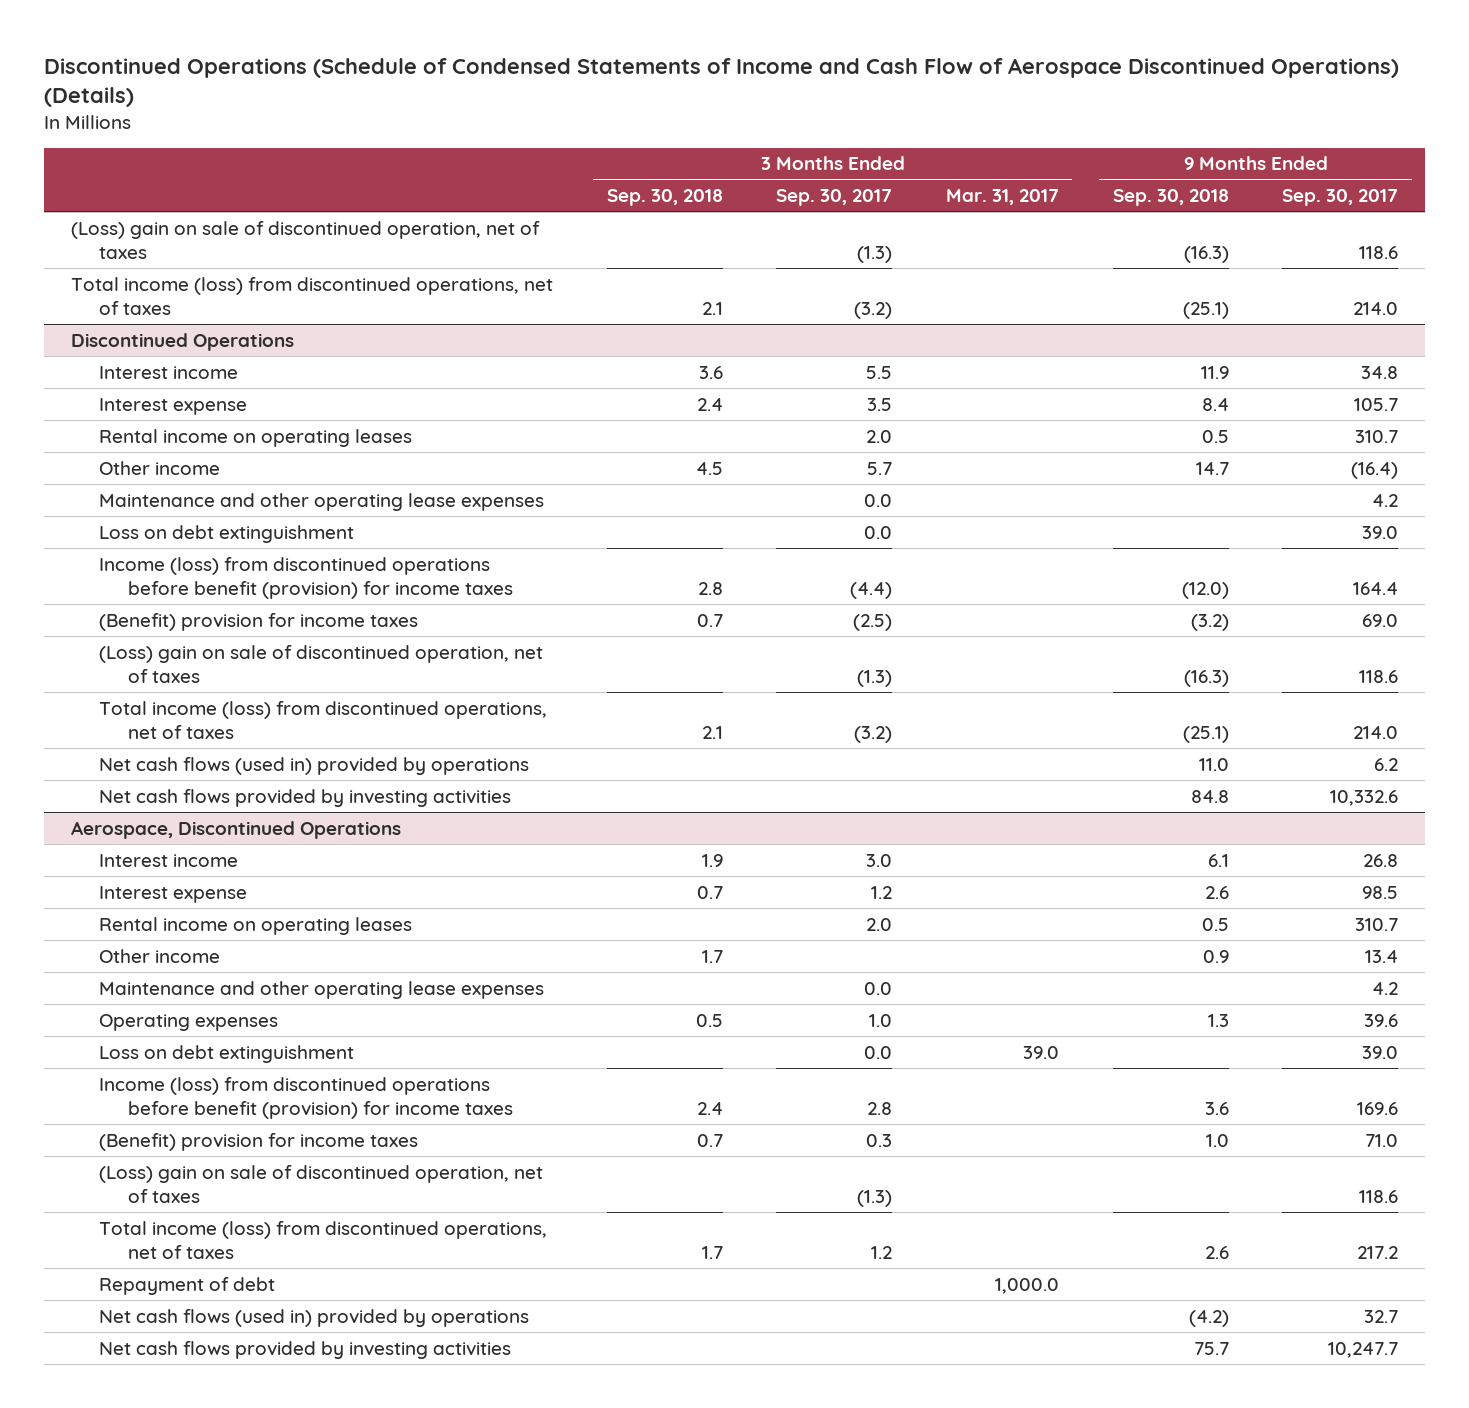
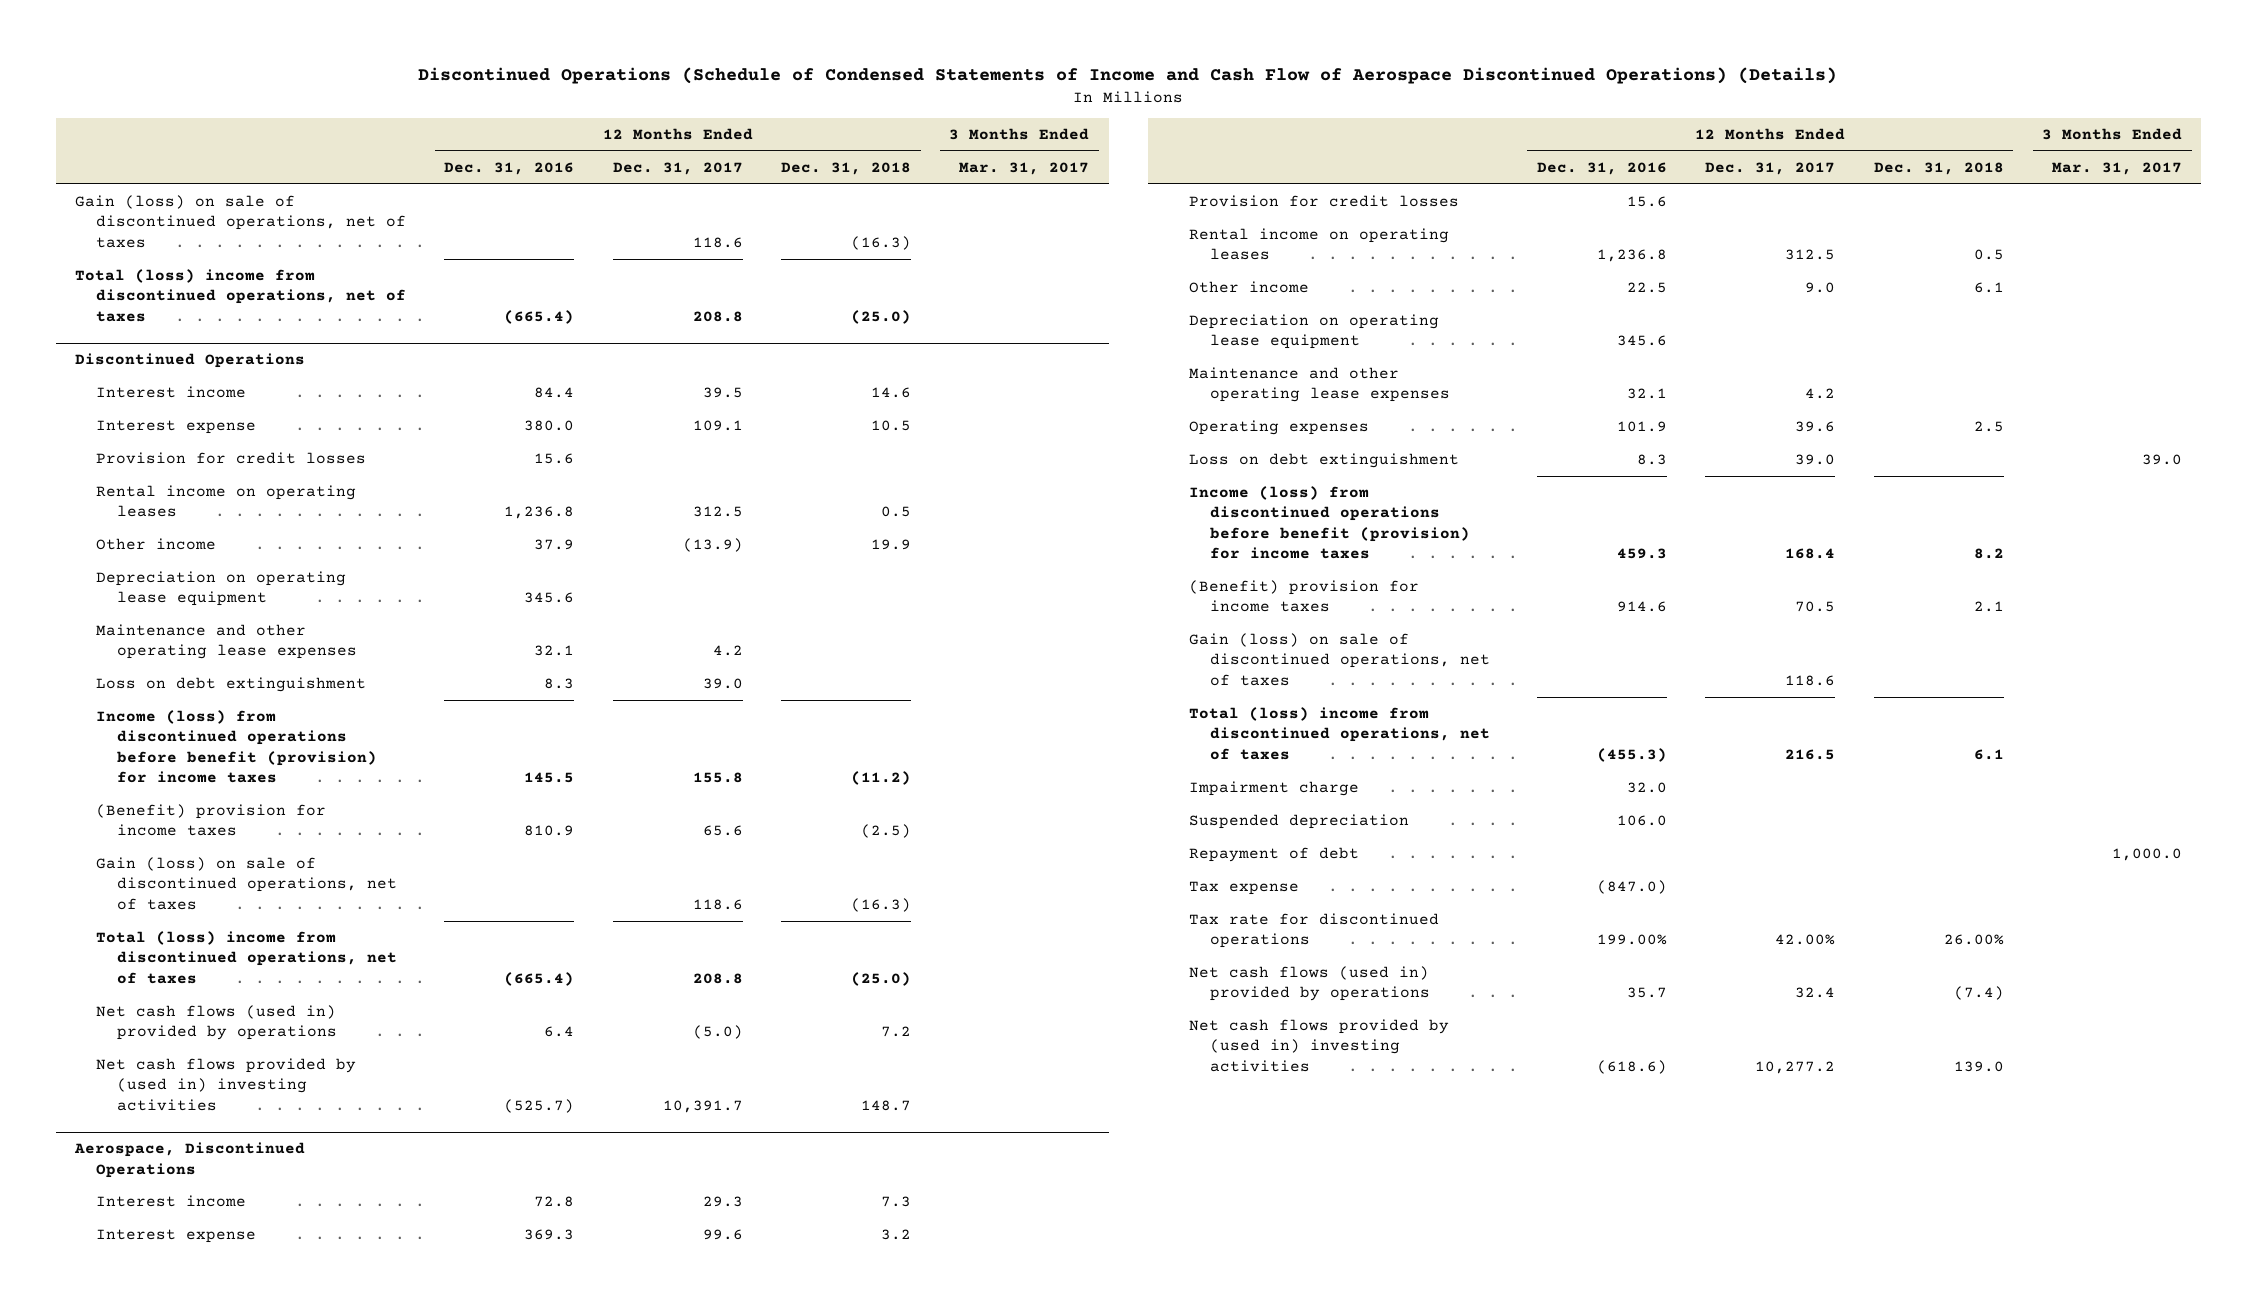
- | 3 Months Ended Sep. 30, 2018 | 3 Months Ended Sep. 30, 2017 | 3 Months Ended Mar. 31, 2017 | 9 Months Ended Sep. 30, 2018 | 9 Months Ended Sep. 30, 2017
+ | 12 Months Ended Dec. 31, 2016 | 12 Months Ended Dec. 31, 2017 | 12 Months Ended Dec. 31, 2018 | 3 Months Ended Mar. 31, 2017
- (Loss) gain on sale of discontinued operation, net of taxes | | (1.3) | | (16.3) | 118.6
- Total income (loss) from discontinued operations, net of taxes | 2.1 | (3.2) | | (25.1) | 214.0
+ Gain (loss) on sale of discontinued operations, net of taxes | | 118.6 | (16.3) |
+ Total (loss) income from discontinued operations, net of taxes | (665.4) | 208.8 | (25.0) |
@ Discontinued Operations
+ Provision for credit losses | 15.6 | | |
+ Depreciation on operating lease equipment | 345.6 | | |
- (Loss) gain on sale of discontinued operation, net of taxes | | (1.3) | | (16.3) | 118.6
- Total income (loss) from discontinued operations, net of taxes | 2.1 | (3.2) | | (25.1) | 214.0
+ Gain (loss) on sale of discontinued operations, net of taxes | | 118.6 | (16.3) |
+ Total (loss) income from discontinued operations, net of taxes | (665.4) | 208.8 | (25.0) |
- Net cash flows provided by investing activities | | | | 84.8 | 10,332.6
+ Net cash flows provided by (used in) investing activities | (525.7) | 10,391.7 | 148.7 |
@ Aerospace, Discontinued Operations
+ Provision for credit losses | 15.6 | | |
+ Depreciation on operating lease equipment | 345.6 | | |
- (Loss) gain on sale of discontinued operation, net of taxes | | (1.3) | | | 118.6
- Total income (loss) from discontinued operations, net of taxes | 1.7 | 1.2 | | 2.6 | 217.2
+ Gain (loss) on sale of discontinued operations, net of taxes | | 118.6 | |
+ Total (loss) income from discontinued operations, net of taxes | (455.3) | 216.5 | 6.1 |
+ Impairment charge | 32.0 | | |
+ Suspended depreciation | 106.0 | | |
+ Tax expense | (847.0) | | |
+ Tax rate for discontinued operations | 199.00% | 42.00% | 26.00% |
- Net cash flows provided by investing activities | | | | 75.7 | 10,247.7
+ Net cash flows provided by (used in) investing activities | (618.6) | 10,277.2 | 139.0 |

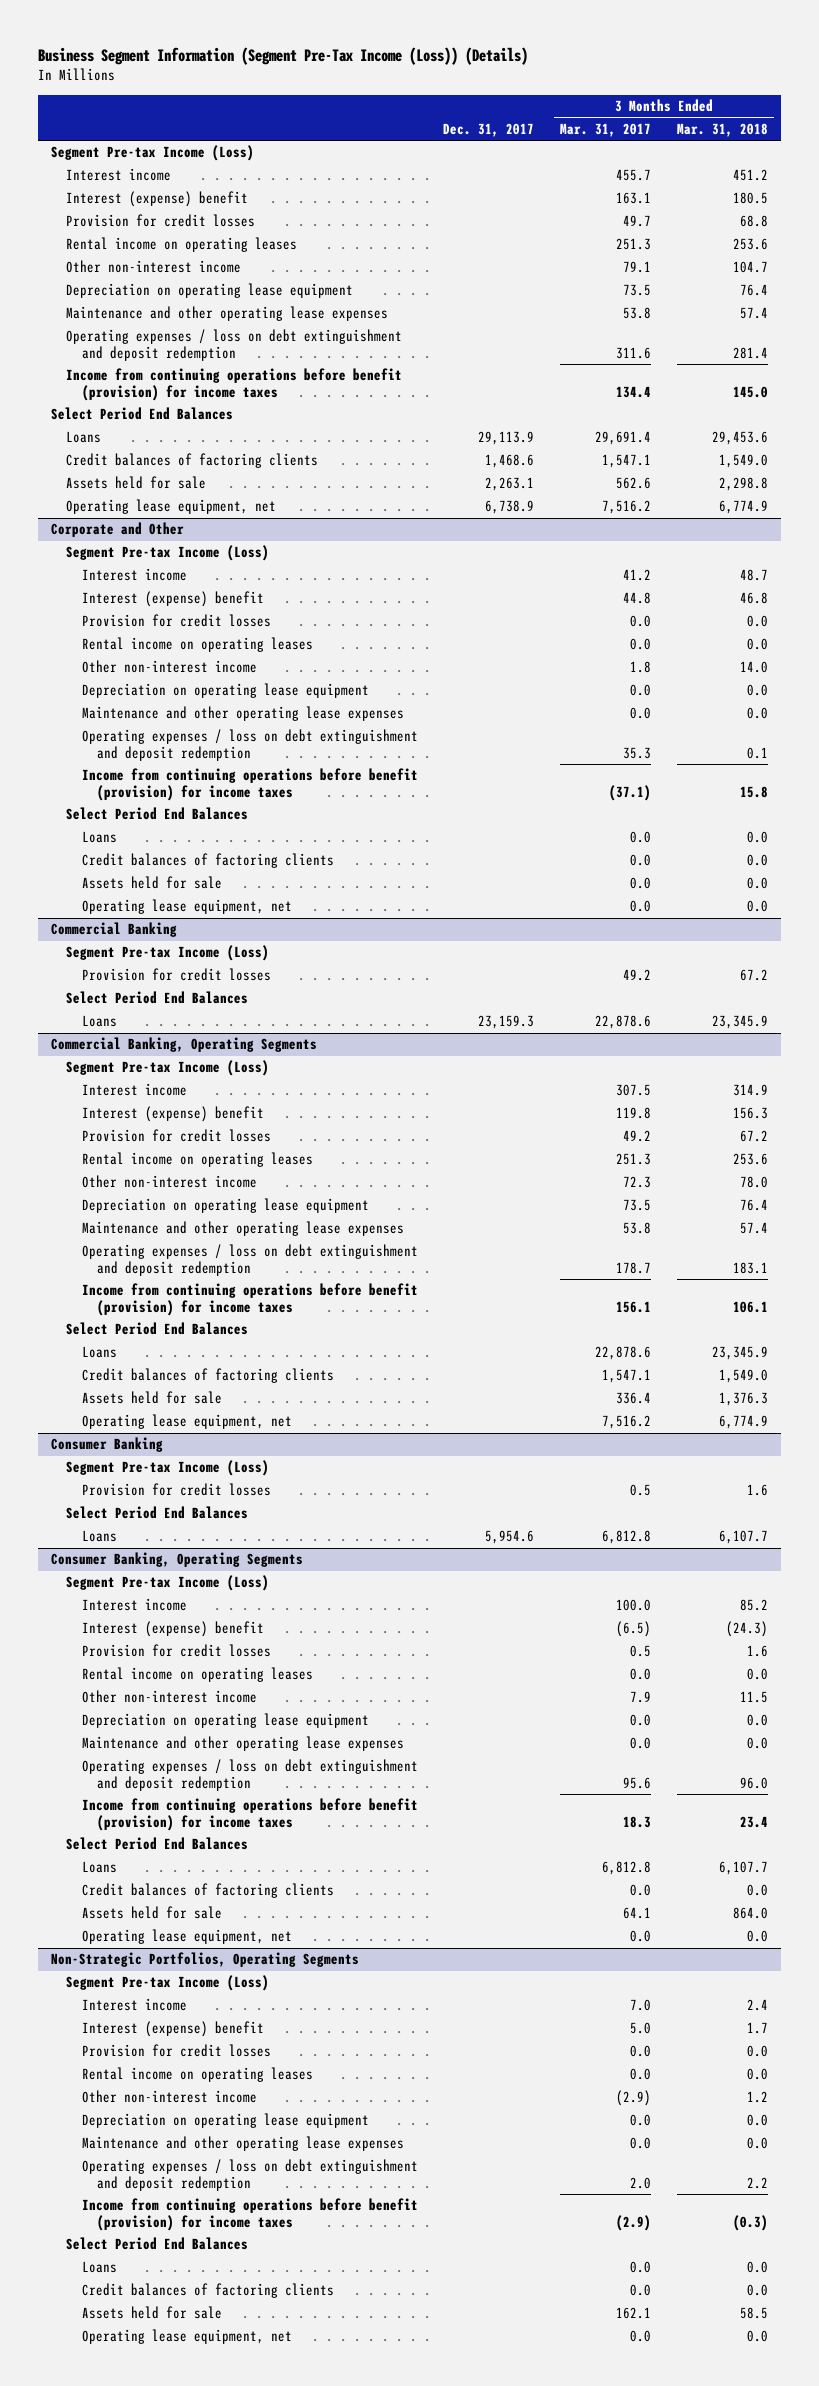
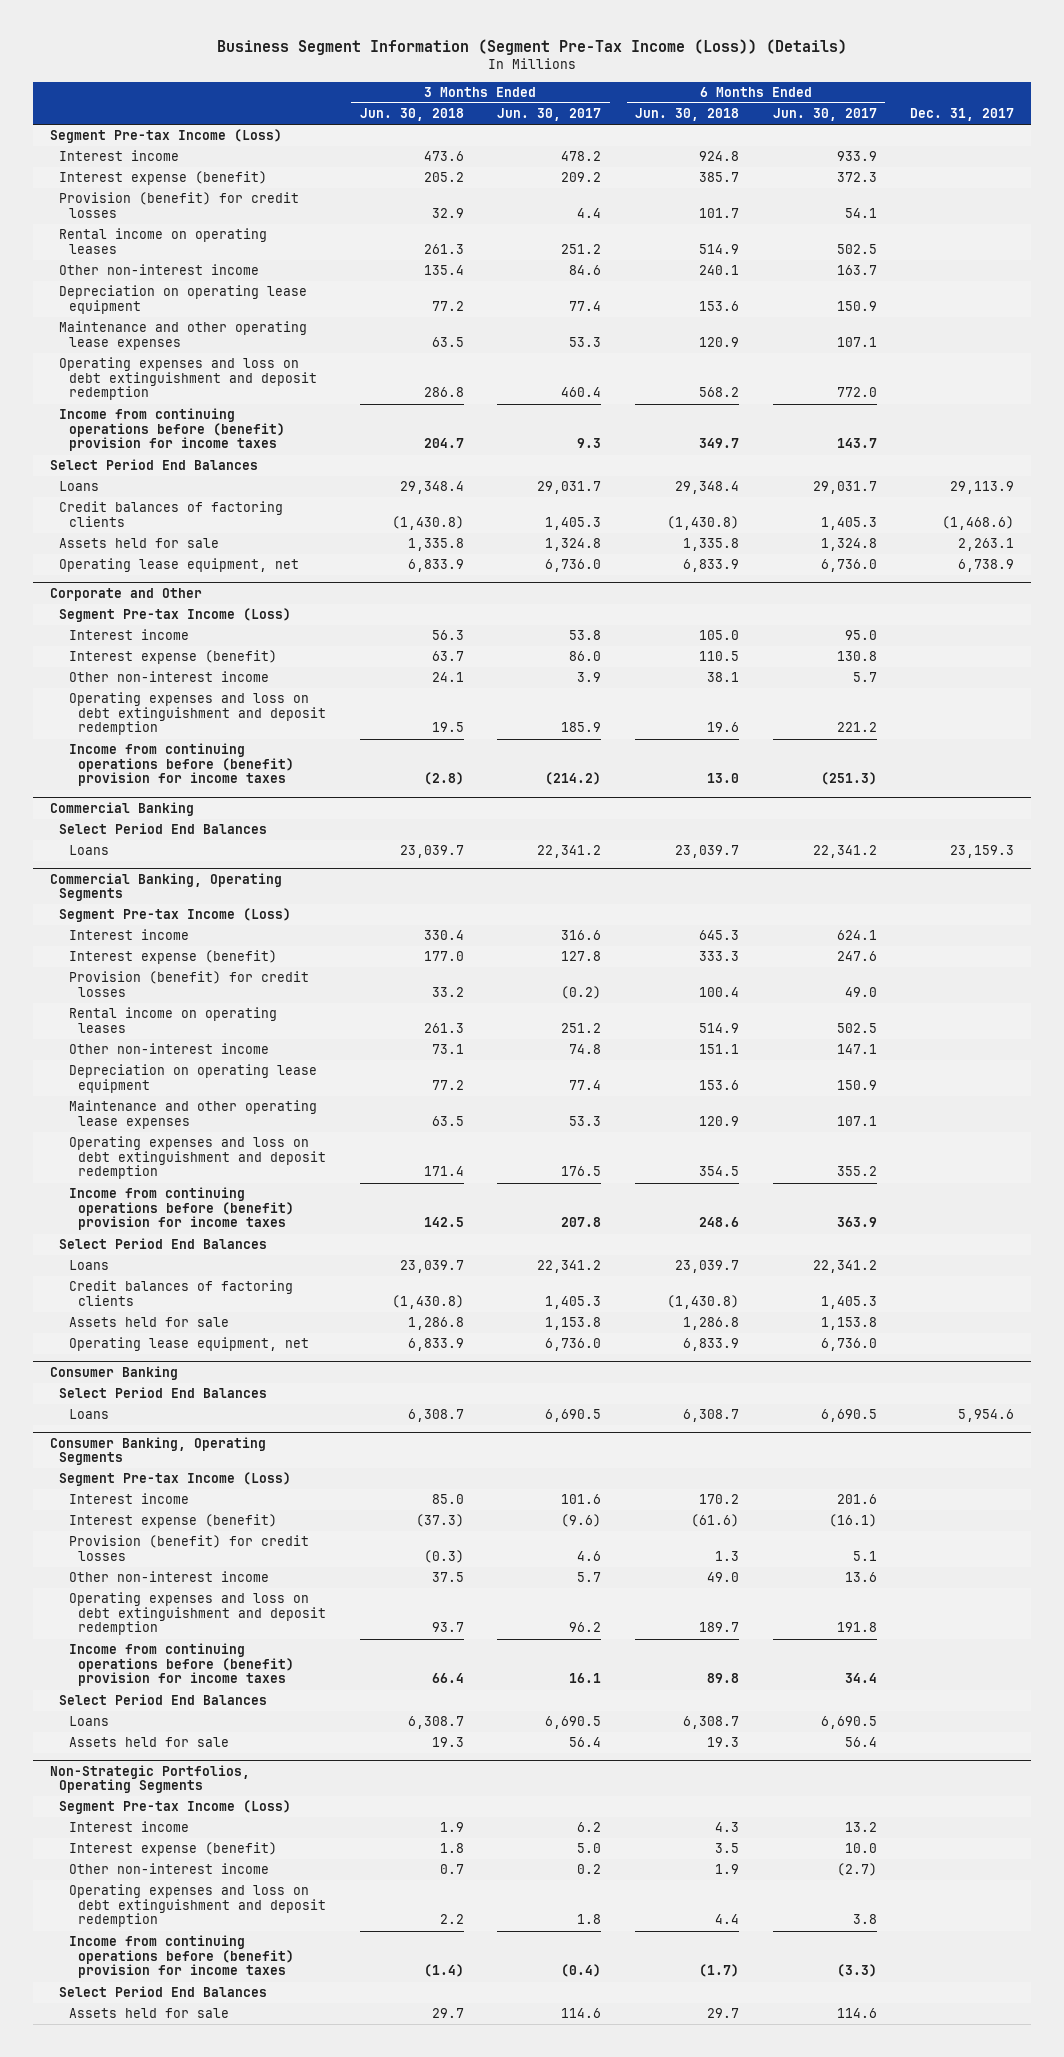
- | Dec. 31, 2017 | 3 Months Ended Mar. 31, 2017 | 3 Months Ended Mar. 31, 2018
+ | 3 Months Ended Jun. 30, 2018 | 3 Months Ended Jun. 30, 2017 | 6 Months Ended Jun. 30, 2018 | 6 Months Ended Jun. 30, 2017 | Dec. 31, 2017
- Interest (expense) benefit | | 163.1 | 180.5
- Provision for credit losses | | 49.7 | 68.8
+ Interest expense (benefit) | 205.2 | 209.2 | 385.7 | 372.3 |
+ Provision (benefit) for credit losses | 32.9 | 4.4 | 101.7 | 54.1 |
- Operating expenses / loss on debt extinguishment and deposit redemption | | 311.6 | 281.4
- Income from continuing operations before benefit (provision) for income taxes | | 134.4 | 145.0
+ Operating expenses and loss on debt extinguishment and deposit redemption | 286.8 | 460.4 | 568.2 | 772.0 |
+ Income from continuing operations before (benefit) provision for income taxes | 204.7 | 9.3 | 349.7 | 143.7 |
- Credit balances of factoring clients | 1,468.6 | 1,547.1 | 1,549.0
+ Credit balances of factoring clients | (1,430.8) | 1,405.3 | (1,430.8) | 1,405.3 | (1,468.6)
@ Corporate and Other
- Interest (expense) benefit | | 44.8 | 46.8
- Provision for credit losses | | 0.0 | 0.0
- Rental income on operating leases | | 0.0 | 0.0
+ Interest expense (benefit) | 63.7 | 86.0 | 110.5 | 130.8 |
- Depreciation on operating lease equipment | | 0.0 | 0.0
- Maintenance and other operating lease expenses | | 0.0 | 0.0
- Operating expenses / loss on debt extinguishment and deposit redemption | | 35.3 | 0.1
- Income from continuing operations before benefit (provision) for income taxes | | (37.1) | 15.8
- Select Period End Balances
- Loans | | 0.0 | 0.0
- Credit balances of factoring clients | | 0.0 | 0.0
- Assets held for sale | | 0.0 | 0.0
- Operating lease equipment, net | | 0.0 | 0.0
+ Operating expenses and loss on debt extinguishment and deposit redemption | 19.5 | 185.9 | 19.6 | 221.2 |
+ Income from continuing operations before (benefit) provision for income taxes | (2.8) | (214.2) | 13.0 | (251.3) |
@ Commercial Banking
- Segment Pre-tax Income (Loss)
- Provision for credit losses | | 49.2 | 67.2
@ Commercial Banking, Operating Segments
- Interest (expense) benefit | | 119.8 | 156.3
- Provision for credit losses | | 49.2 | 67.2
+ Interest expense (benefit) | 177.0 | 127.8 | 333.3 | 247.6 |
+ Provision (benefit) for credit losses | 33.2 | (0.2) | 100.4 | 49.0 |
- Operating expenses / loss on debt extinguishment and deposit redemption | | 178.7 | 183.1
- Income from continuing operations before benefit (provision) for income taxes | | 156.1 | 106.1
+ Operating expenses and loss on debt extinguishment and deposit redemption | 171.4 | 176.5 | 354.5 | 355.2 |
+ Income from continuing operations before (benefit) provision for income taxes | 142.5 | 207.8 | 248.6 | 363.9 |
@ Consumer Banking
- Segment Pre-tax Income (Loss)
- Provision for credit losses | | 0.5 | 1.6
@ Consumer Banking, Operating Segments
- Interest (expense) benefit | | (6.5) | (24.3)
- Provision for credit losses | | 0.5 | 1.6
- Rental income on operating leases | | 0.0 | 0.0
+ Interest expense (benefit) | (37.3) | (9.6) | (61.6) | (16.1) |
+ Provision (benefit) for credit losses | (0.3) | 4.6 | 1.3 | 5.1 |
- Depreciation on operating lease equipment | | 0.0 | 0.0
- Maintenance and other operating lease expenses | | 0.0 | 0.0
- Operating expenses / loss on debt extinguishment and deposit redemption | | 95.6 | 96.0
- Income from continuing operations before benefit (provision) for income taxes | | 18.3 | 23.4
+ Operating expenses and loss on debt extinguishment and deposit redemption | 93.7 | 96.2 | 189.7 | 191.8 |
+ Income from continuing operations before (benefit) provision for income taxes | 66.4 | 16.1 | 89.8 | 34.4 |
- Credit balances of factoring clients | | 0.0 | 0.0
- Operating lease equipment, net | | 0.0 | 0.0
@ Non-Strategic Portfolios, Operating Segments
- Interest (expense) benefit | | 5.0 | 1.7
- Provision for credit losses | | 0.0 | 0.0
- Rental income on operating leases | | 0.0 | 0.0
+ Interest expense (benefit) | 1.8 | 5.0 | 3.5 | 10.0 |
- Depreciation on operating lease equipment | | 0.0 | 0.0
- Maintenance and other operating lease expenses | | 0.0 | 0.0
- Operating expenses / loss on debt extinguishment and deposit redemption | | 2.0 | 2.2
- Income from continuing operations before benefit (provision) for income taxes | | (2.9) | (0.3)
+ Operating expenses and loss on debt extinguishment and deposit redemption | 2.2 | 1.8 | 4.4 | 3.8 |
+ Income from continuing operations before (benefit) provision for income taxes | (1.4) | (0.4) | (1.7) | (3.3) |
- Loans | | 0.0 | 0.0
- Credit balances of factoring clients | | 0.0 | 0.0
- Operating lease equipment, net | | 0.0 | 0.0

